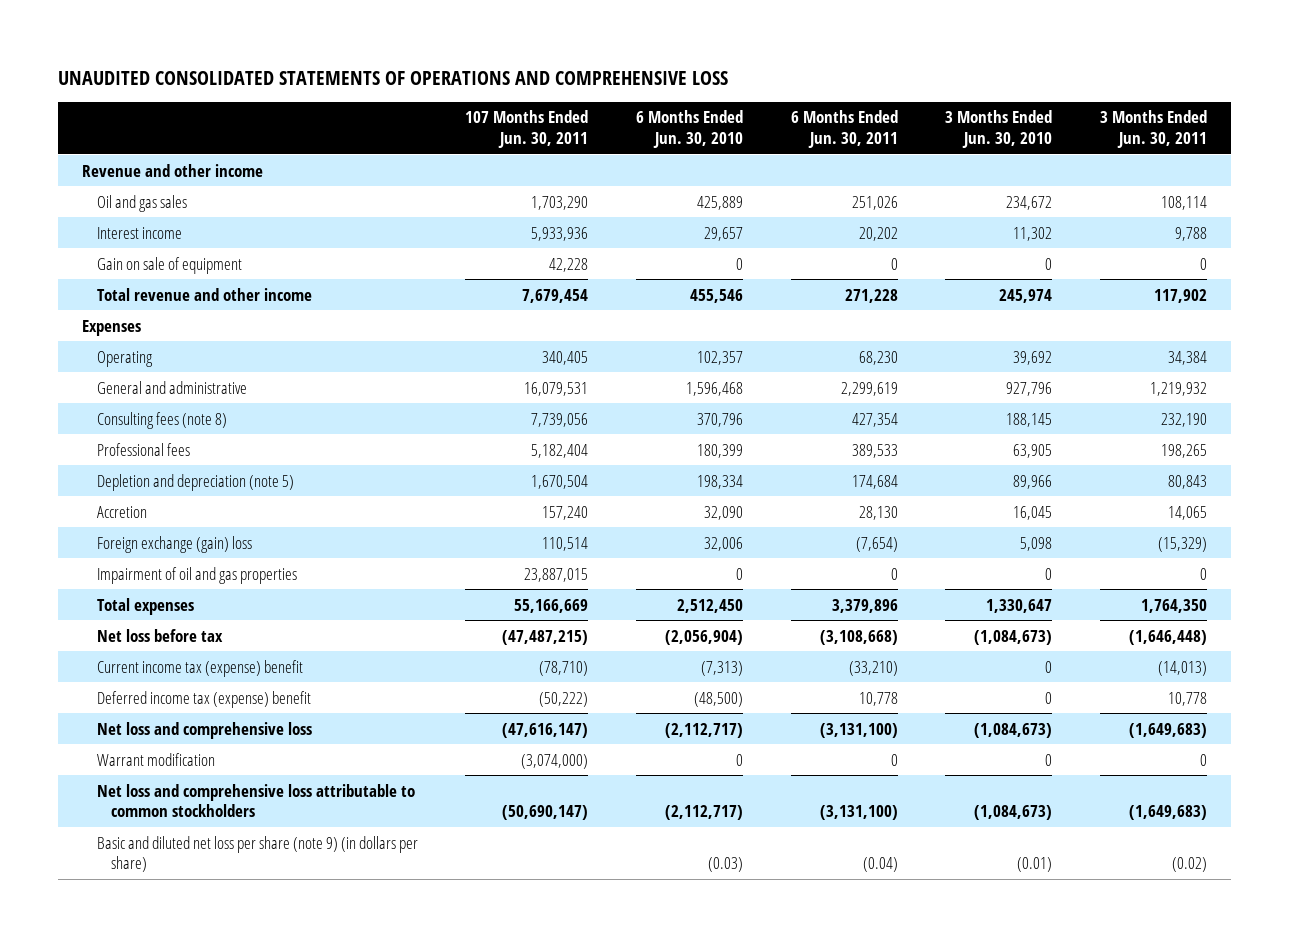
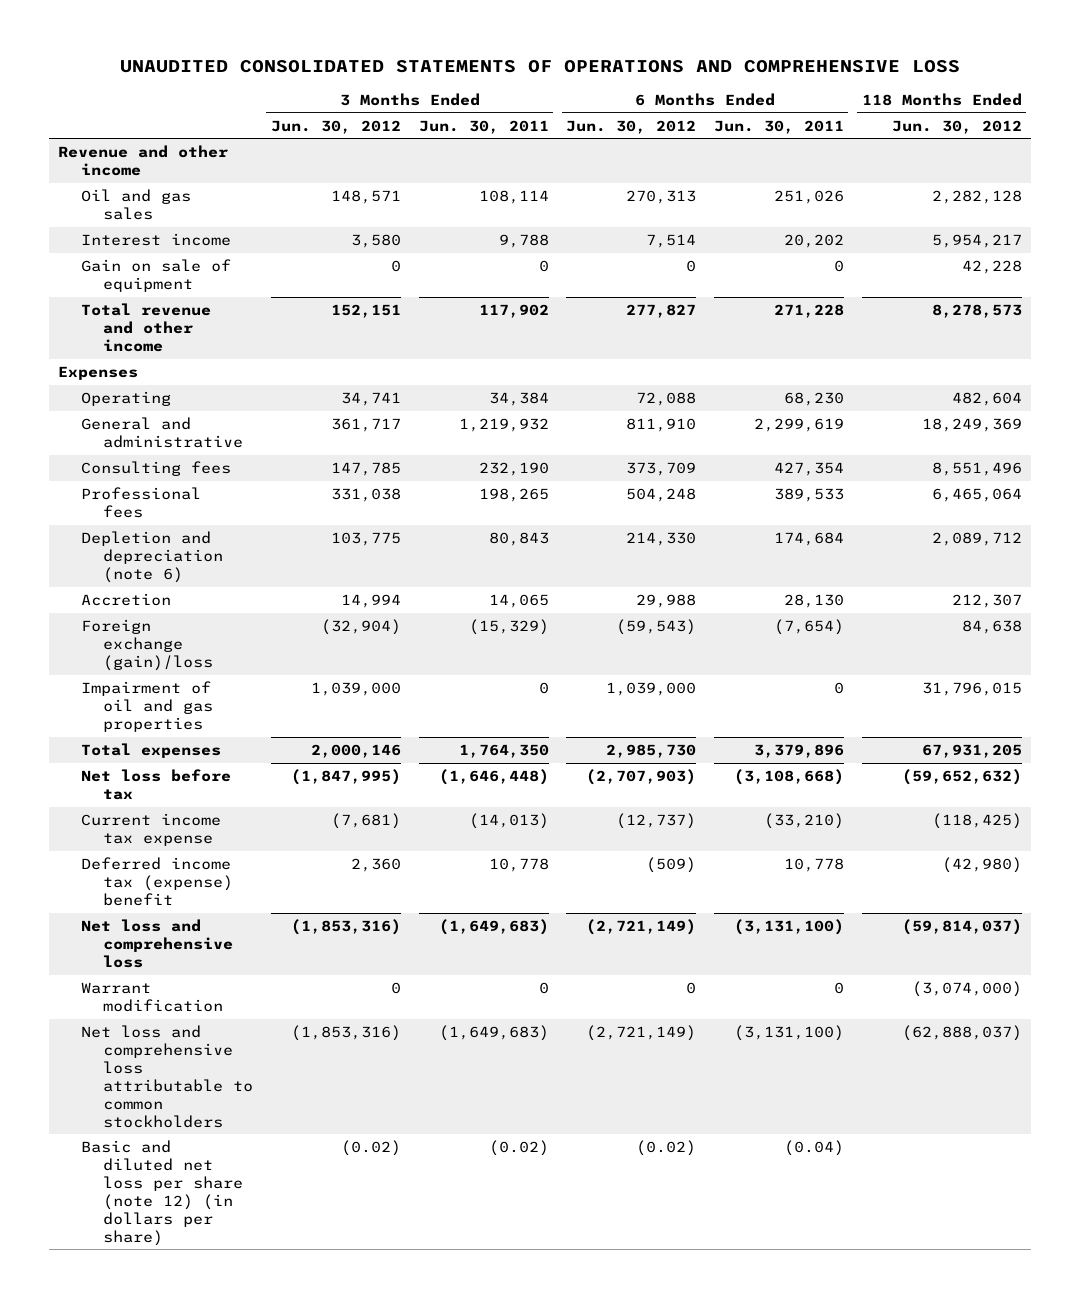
- | 107 Months Ended Jun. 30, 2011 | 6 Months Ended Jun. 30, 2010 | 6 Months Ended Jun. 30, 2011 | 3 Months Ended Jun. 30, 2010 | 3 Months Ended Jun. 30, 2011
+ | 3 Months Ended Jun. 30, 2012 | 3 Months Ended Jun. 30, 2011 | 6 Months Ended Jun. 30, 2012 | 6 Months Ended Jun. 30, 2011 | 118 Months Ended Jun. 30, 2012
- Consulting fees (note 8) | 7,739,056 | 370,796 | 427,354 | 188,145 | 232,190
+ Consulting fees | 147,785 | 232,190 | 373,709 | 427,354 | 8,551,496
- Depletion and depreciation (note 5) | 1,670,504 | 198,334 | 174,684 | 89,966 | 80,843
+ Depletion and depreciation (note 6) | 103,775 | 80,843 | 214,330 | 174,684 | 2,089,712
- Foreign exchange (gain) loss | 110,514 | 32,006 | (7,654) | 5,098 | (15,329)
+ Foreign exchange (gain)/loss | (32,904) | (15,329) | (59,543) | (7,654) | 84,638
- Current income tax (expense) benefit | (78,710) | (7,313) | (33,210) | 0 | (14,013)
+ Current income tax expense | (7,681) | (14,013) | (12,737) | (33,210) | (118,425)
- Basic and diluted net loss per share (note 9) (in dollars per share) | | (0.03) | (0.04) | (0.01) | (0.02)
+ Basic and diluted net loss per share (note 12) (in dollars per share) | (0.02) | (0.02) | (0.02) | (0.04) |

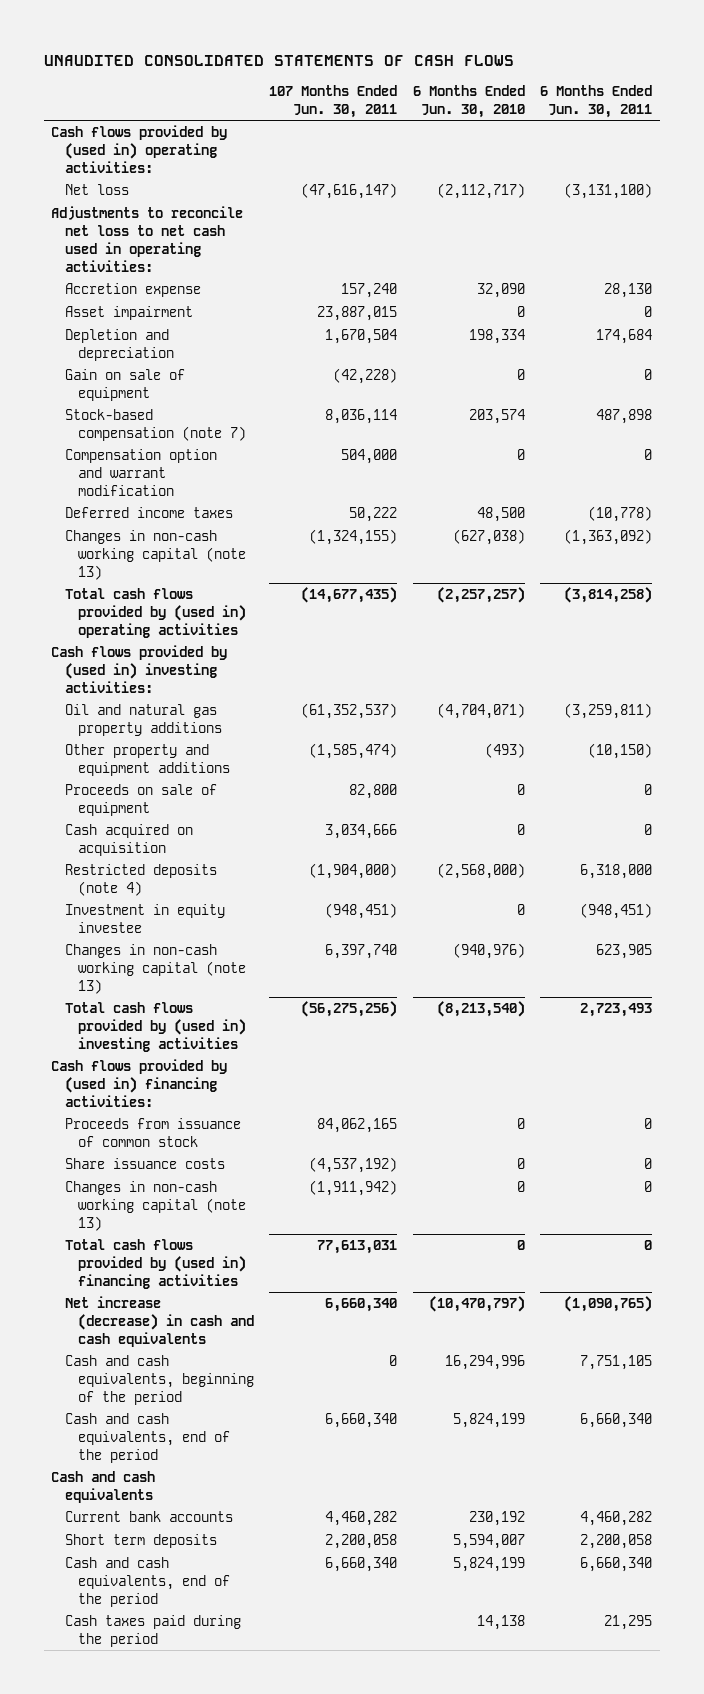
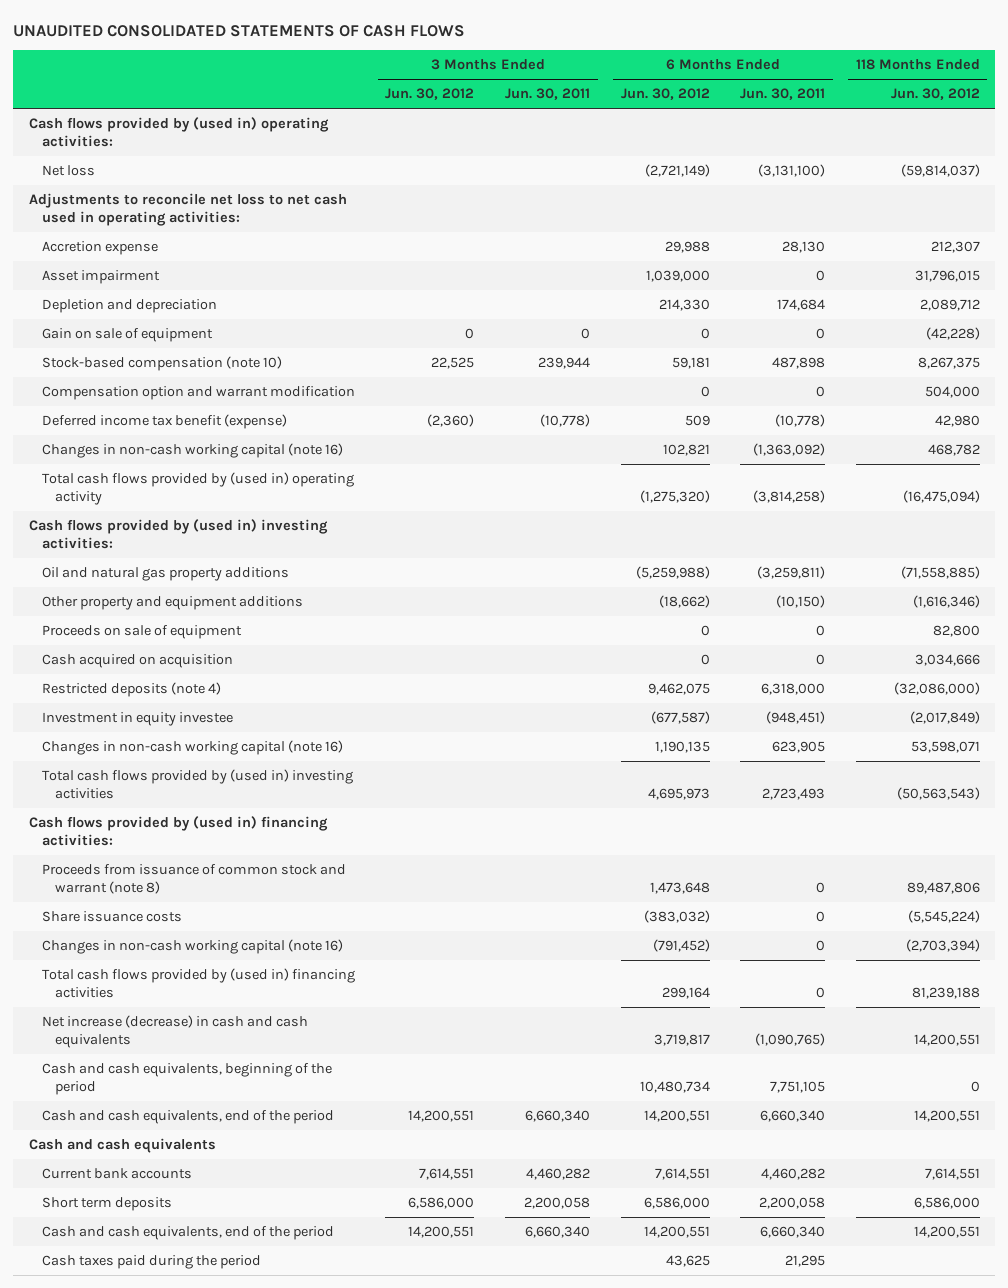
- | 107 Months Ended Jun. 30, 2011 | 6 Months Ended Jun. 30, 2010 | 6 Months Ended Jun. 30, 2011
+ | 3 Months Ended Jun. 30, 2012 | 3 Months Ended Jun. 30, 2011 | 6 Months Ended Jun. 30, 2012 | 6 Months Ended Jun. 30, 2011 | 118 Months Ended Jun. 30, 2012
- Stock-based compensation (note 7) | 8,036,114 | 203,574 | 487,898
+ Stock-based compensation (note 10) | 22,525 | 239,944 | 59,181 | 487,898 | 8,267,375
- Deferred income taxes | 50,222 | 48,500 | (10,778)
- Changes in non-cash working capital (note 13) | (1,324,155) | (627,038) | (1,363,092)
- Total cash flows provided by (used in) operating activities | (14,677,435) | (2,257,257) | (3,814,258)
+ Deferred income tax benefit (expense) | (2,360) | (10,778) | 509 | (10,778) | 42,980
+ Changes in non-cash working capital (note 16) | | | 102,821 | (1,363,092) | 468,782
+ Total cash flows provided by (used in) operating activity | | | (1,275,320) | (3,814,258) | (16,475,094)
- Changes in non-cash working capital (note 13) | 6,397,740 | (940,976) | 623,905
+ Changes in non-cash working capital (note 16) | | | 1,190,135 | 623,905 | 53,598,071
- Proceeds from issuance of common stock | 84,062,165 | 0 | 0
+ Proceeds from issuance of common stock and warrant (note 8) | | | 1,473,648 | 0 | 89,487,806
- Changes in non-cash working capital (note 13) | (1,911,942) | 0 | 0
+ Changes in non-cash working capital (note 16) | | | (791,452) | 0 | (2,703,394)

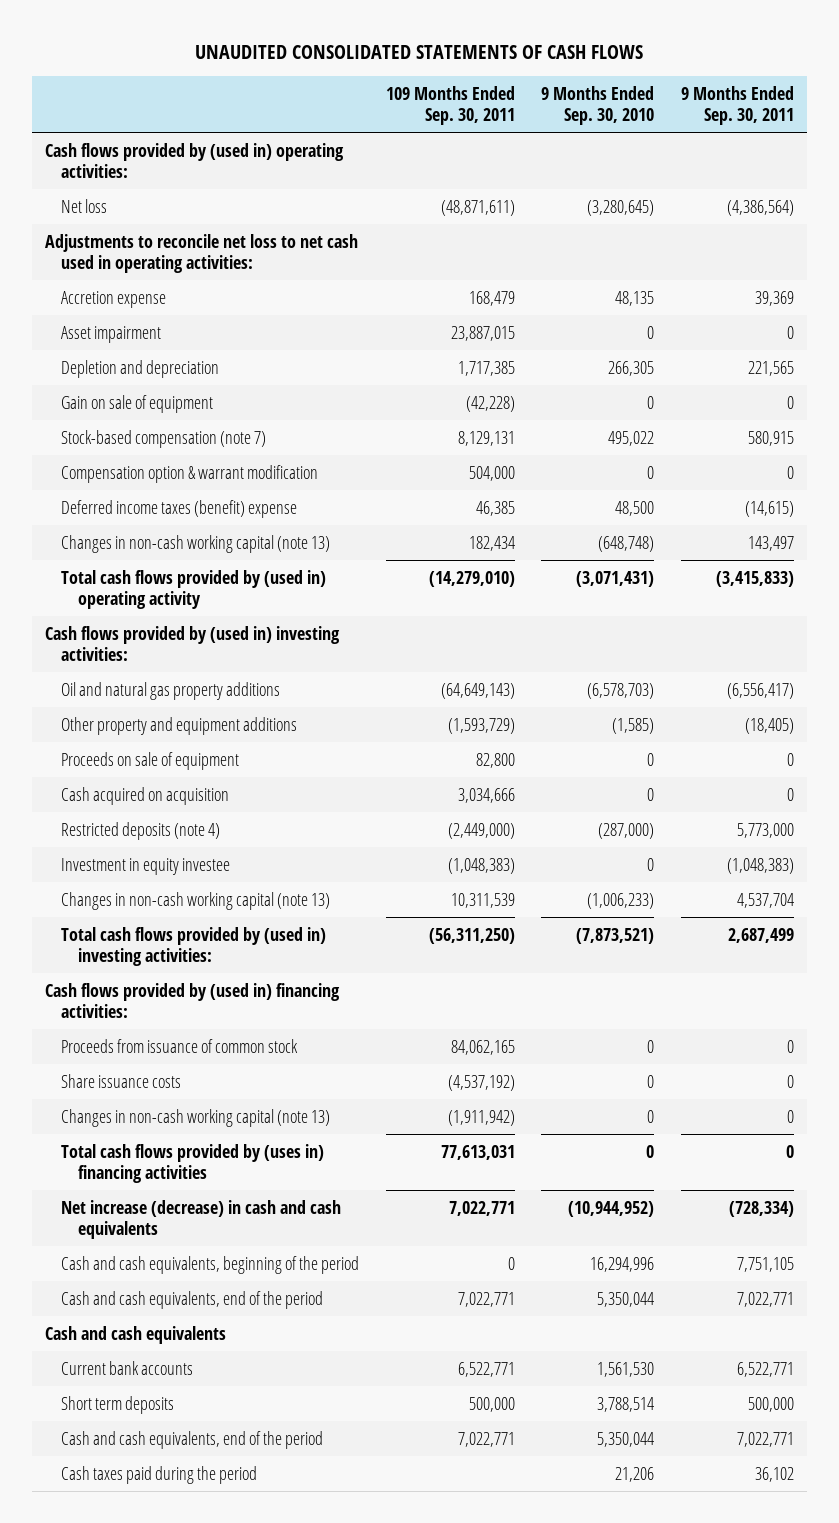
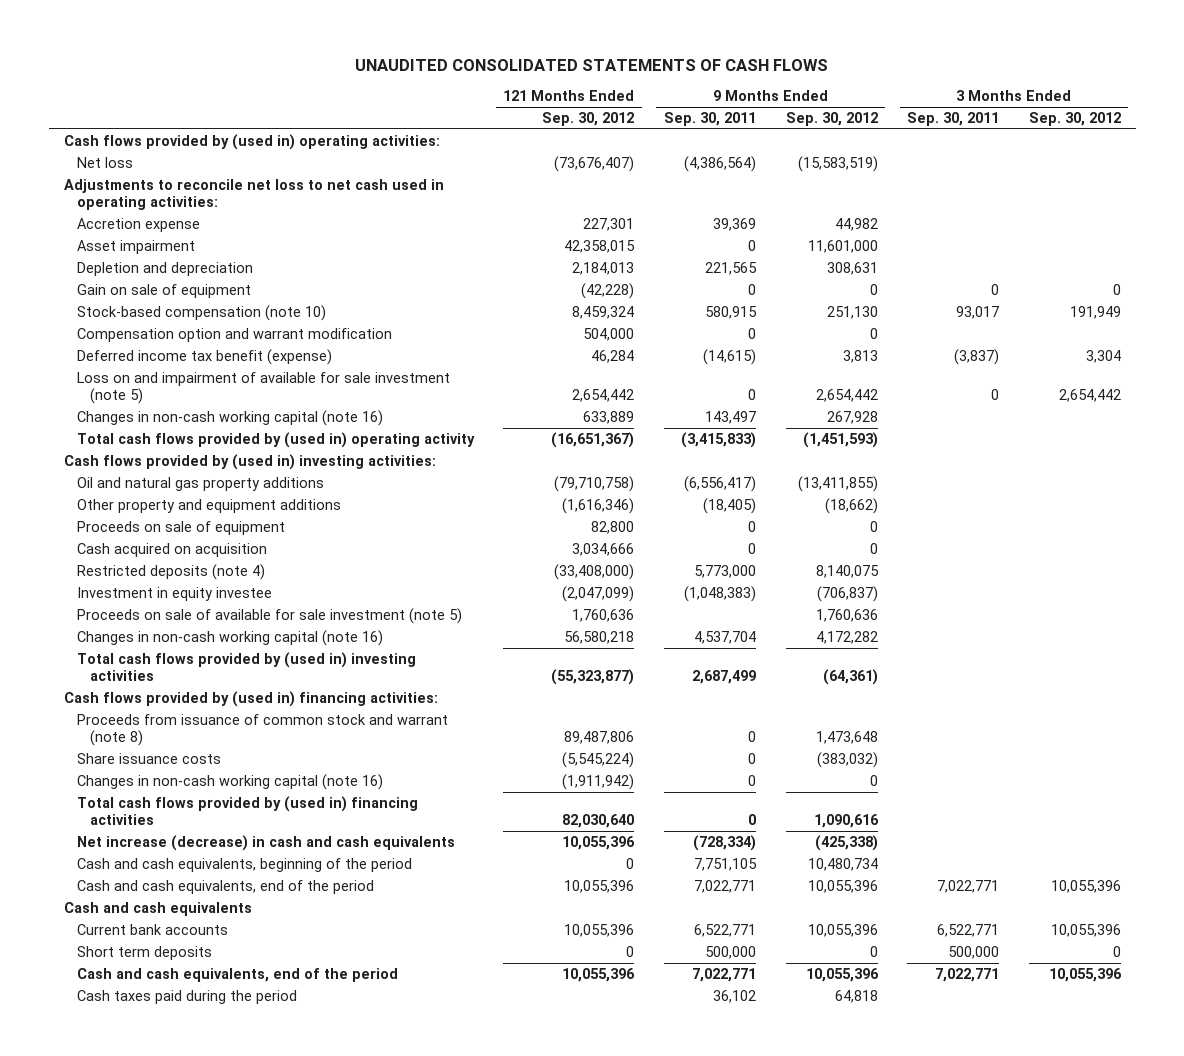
- | 109 Months Ended Sep. 30, 2011 | 9 Months Ended Sep. 30, 2010 | 9 Months Ended Sep. 30, 2011
+ | 121 Months Ended Sep. 30, 2012 | 9 Months Ended Sep. 30, 2011 | 9 Months Ended Sep. 30, 2012 | 3 Months Ended Sep. 30, 2011 | 3 Months Ended Sep. 30, 2012
- Stock-based compensation (note 7) | 8,129,131 | 495,022 | 580,915
- Compensation option & warrant modification | 504,000 | 0 | 0
- Deferred income taxes (benefit) expense | 46,385 | 48,500 | (14,615)
- Changes in non-cash working capital (note 13) | 182,434 | (648,748) | 143,497
+ Stock-based compensation (note 10) | 8,459,324 | 580,915 | 251,130 | 93,017 | 191,949
+ Compensation option and warrant modification | 504,000 | 0 | 0 | |
+ Deferred income tax benefit (expense) | 46,284 | (14,615) | 3,813 | (3,837) | 3,304
+ Loss on and impairment of available for sale investment (note 5) | 2,654,442 | 0 | 2,654,442 | 0 | 2,654,442
+ Changes in non-cash working capital (note 16) | 633,889 | 143,497 | 267,928 | |
- Changes in non-cash working capital (note 13) | 10,311,539 | (1,006,233) | 4,537,704
- Total cash flows provided by (used in) investing activities: | (56,311,250) | (7,873,521) | 2,687,499
+ Proceeds on sale of available for sale investment (note 5) | 1,760,636 | | 1,760,636 | |
+ Changes in non-cash working capital (note 16) | 56,580,218 | 4,537,704 | 4,172,282 | |
+ Total cash flows provided by (used in) investing activities | (55,323,877) | 2,687,499 | (64,361) | |
- Proceeds from issuance of common stock | 84,062,165 | 0 | 0
+ Proceeds from issuance of common stock and warrant (note 8) | 89,487,806 | 0 | 1,473,648 | |
- Changes in non-cash working capital (note 13) | (1,911,942) | 0 | 0
- Total cash flows provided by (uses in) financing activities | 77,613,031 | 0 | 0
+ Changes in non-cash working capital (note 16) | (1,911,942) | 0 | 0 | |
+ Total cash flows provided by (used in) financing activities | 82,030,640 | 0 | 1,090,616 | |

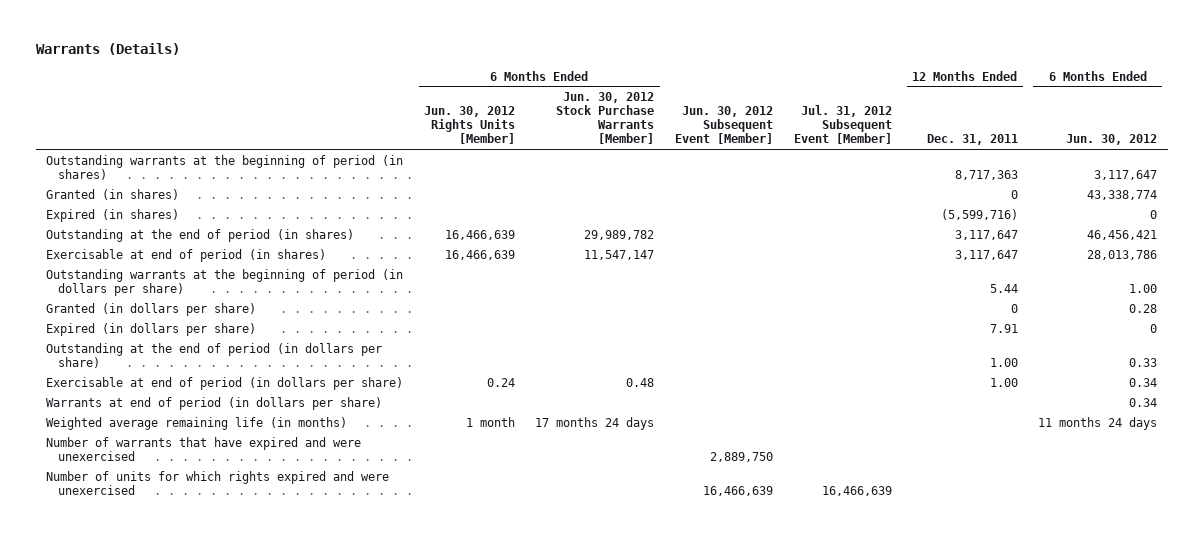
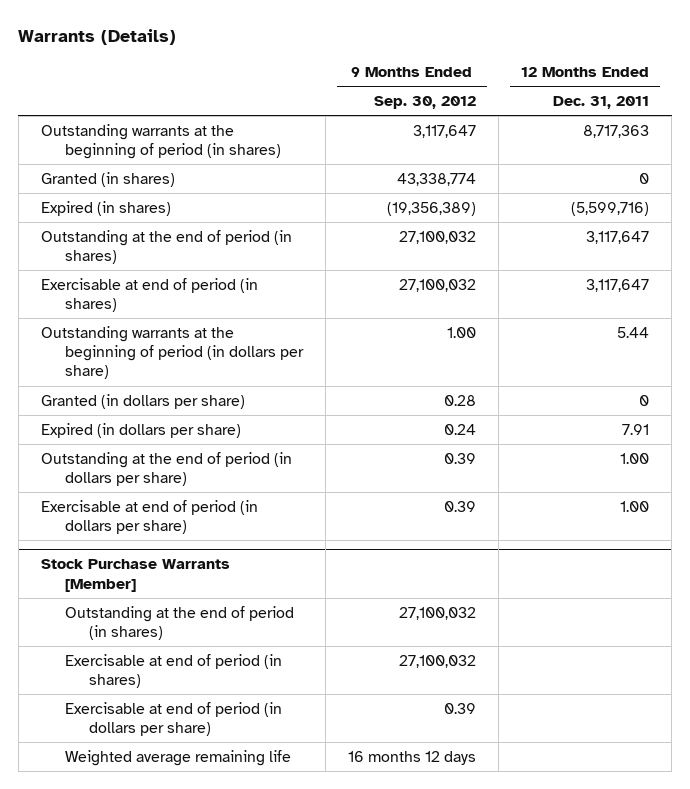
- | 6 Months Ended Jun. 30, 2012 Rights Units [Member] | 6 Months Ended Jun. 30, 2012 Stock Purchase Warrants [Member] | Jun. 30, 2012 Subsequent Event [Member] | Jul. 31, 2012 Subsequent Event [Member] | 12 Months Ended Dec. 31, 2011 | 6 Months Ended Jun. 30, 2012
+ | 9 Months Ended Sep. 30, 2012 | 12 Months Ended Dec. 31, 2011
- Warrants at end of period (in dollars per share) | | | | | | 0.34
- Weighted average remaining life (in months) | 1 month | 17 months 24 days | | | | 11 months 24 days
- Number of warrants that have expired and were unexercised | | | 2,889,750 | | |
- Number of units for which rights expired and were unexercised | | | 16,466,639 | 16,466,639 | |
+ Stock Purchase Warrants [Member]
+ Outstanding at the end of period (in shares) | 27,100,032 |
+ Exercisable at end of period (in shares) | 27,100,032 |
+ Exercisable at end of period (in dollars per share) | 0.39 |
+ Weighted average remaining life | 16 months 12 days |

